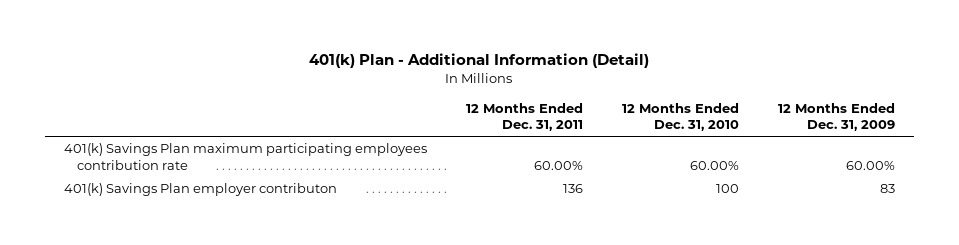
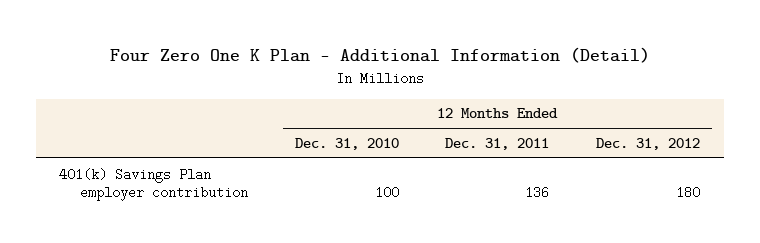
- 401(k) Plan - Additional Information (Detail)
+ Four Zero One K Plan - Additional Information (Detail)
- | 12 Months Ended Dec. 31, 2011 | 12 Months Ended Dec. 31, 2010 | 12 Months Ended Dec. 31, 2009
+ | 12 Months Ended Dec. 31, 2010 | 12 Months Ended Dec. 31, 2011 | 12 Months Ended Dec. 31, 2012
- 401(k) Savings Plan maximum participating employees contribution rate | 60.00% | 60.00% | 60.00%
- 401(k) Savings Plan employer contributon | 136 | 100 | 83
+ 401(k) Savings Plan employer contribution | 100 | 136 | 180

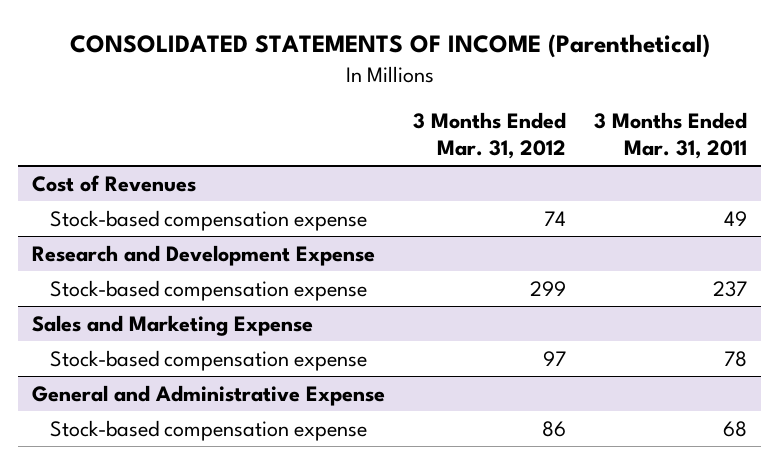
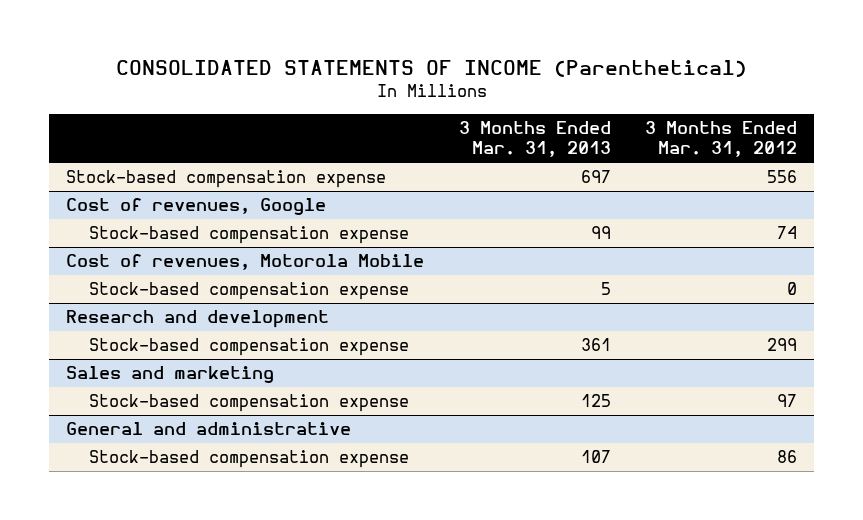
- | 3 Months Ended Mar. 31, 2012 | 3 Months Ended Mar. 31, 2011
+ | 3 Months Ended Mar. 31, 2013 | 3 Months Ended Mar. 31, 2012
- Cost of Revenues
+ Stock-based compensation expense | 697 | 556
+ Cost of revenues, Google
- Research and Development Expense
+ Cost of revenues, Motorola Mobile
+ Stock-based compensation expense | 5 | 0
+ Research and development
- Sales and Marketing Expense
+ Sales and marketing
- General and Administrative Expense
+ General and administrative

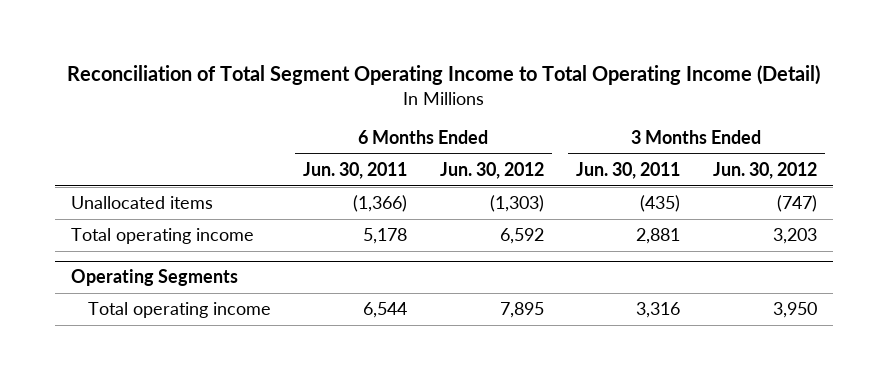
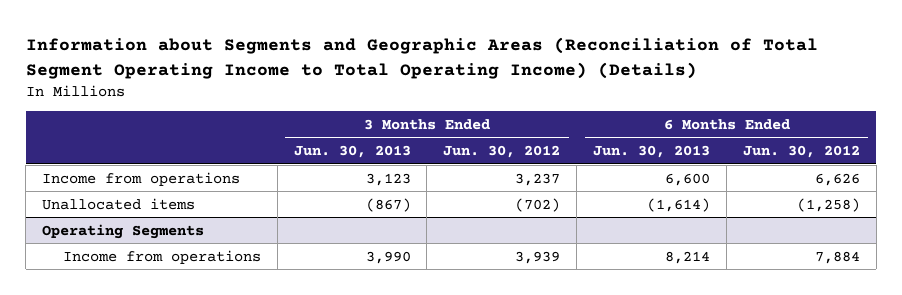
- Reconciliation of Total Segment Operating Income to Total Operating Income (Detail)
+ Information about Segments and Geographic Areas (Reconciliation of Total Segment Operating Income to Total Operating Income) (Details)
- | 6 Months Ended Jun. 30, 2011 | 6 Months Ended Jun. 30, 2012 | 3 Months Ended Jun. 30, 2011 | 3 Months Ended Jun. 30, 2012
+ | 3 Months Ended Jun. 30, 2013 | 3 Months Ended Jun. 30, 2012 | 6 Months Ended Jun. 30, 2013 | 6 Months Ended Jun. 30, 2012
- Unallocated items | (1,366) | (1,303) | (435) | (747)
- Total operating income | 5,178 | 6,592 | 2,881 | 3,203
+ Income from operations | 3,123 | 3,237 | 6,600 | 6,626
+ Unallocated items | (867) | (702) | (1,614) | (1,258)
@ Operating Segments
- Total operating income | 6,544 | 7,895 | 3,316 | 3,950
+ Income from operations | 3,990 | 3,939 | 8,214 | 7,884

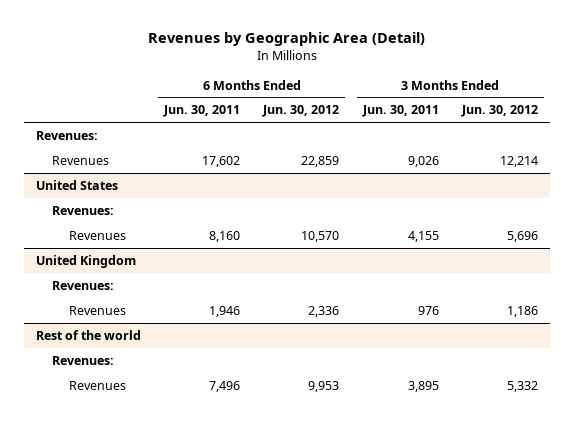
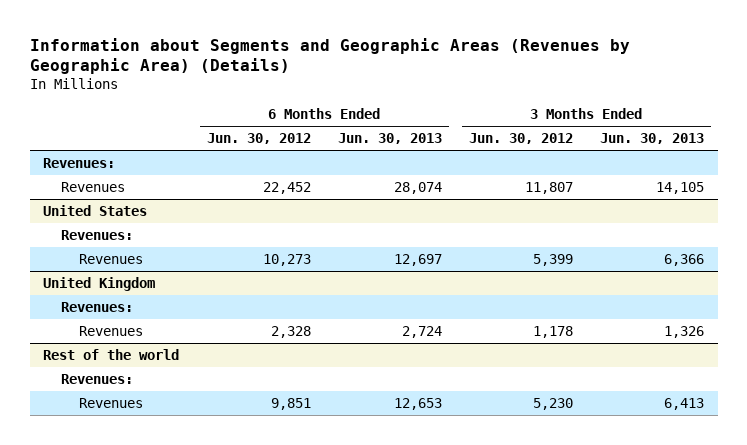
- Revenues by Geographic Area (Detail)
+ Information about Segments and Geographic Areas (Revenues by Geographic Area) (Details)
- | 6 Months Ended Jun. 30, 2011 | 6 Months Ended Jun. 30, 2012 | 3 Months Ended Jun. 30, 2011 | 3 Months Ended Jun. 30, 2012
+ | 6 Months Ended Jun. 30, 2012 | 6 Months Ended Jun. 30, 2013 | 3 Months Ended Jun. 30, 2012 | 3 Months Ended Jun. 30, 2013
- Revenues | 17,602 | 22,859 | 9,026 | 12,214
+ Revenues | 22,452 | 28,074 | 11,807 | 14,105
@ United States
- Revenues | 8,160 | 10,570 | 4,155 | 5,696
+ Revenues | 10,273 | 12,697 | 5,399 | 6,366
@ United Kingdom
- Revenues | 1,946 | 2,336 | 976 | 1,186
+ Revenues | 2,328 | 2,724 | 1,178 | 1,326
@ Rest of the world
- Revenues | 7,496 | 9,953 | 3,895 | 5,332
+ Revenues | 9,851 | 12,653 | 5,230 | 6,413

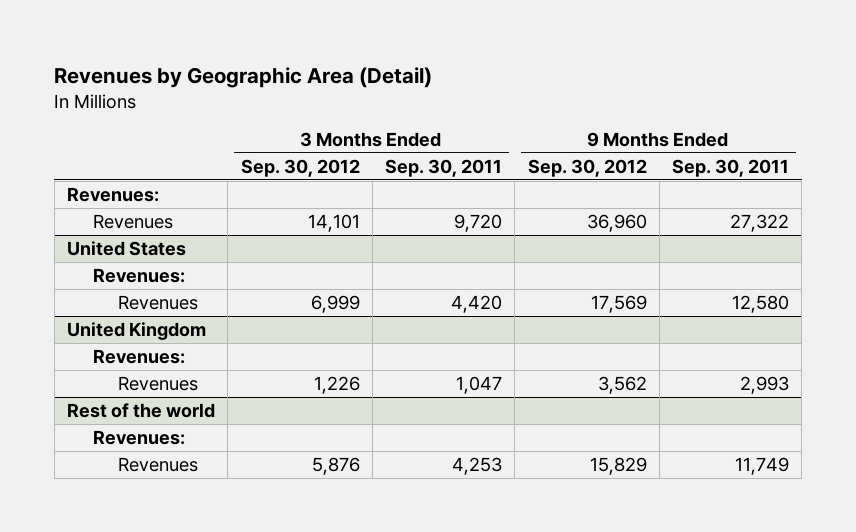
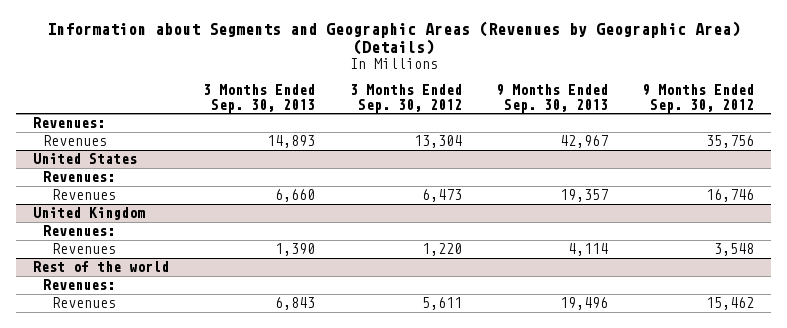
- Revenues by Geographic Area (Detail)
+ Information about Segments and Geographic Areas (Revenues by Geographic Area) (Details)
- | 3 Months Ended Sep. 30, 2012 | 3 Months Ended Sep. 30, 2011 | 9 Months Ended Sep. 30, 2012 | 9 Months Ended Sep. 30, 2011
+ | 3 Months Ended Sep. 30, 2013 | 3 Months Ended Sep. 30, 2012 | 9 Months Ended Sep. 30, 2013 | 9 Months Ended Sep. 30, 2012
- Revenues | 14,101 | 9,720 | 36,960 | 27,322
+ Revenues | 14,893 | 13,304 | 42,967 | 35,756
@ United States
- Revenues | 6,999 | 4,420 | 17,569 | 12,580
+ Revenues | 6,660 | 6,473 | 19,357 | 16,746
@ United Kingdom
- Revenues | 1,226 | 1,047 | 3,562 | 2,993
+ Revenues | 1,390 | 1,220 | 4,114 | 3,548
@ Rest of the world
- Revenues | 5,876 | 4,253 | 15,829 | 11,749
+ Revenues | 6,843 | 5,611 | 19,496 | 15,462

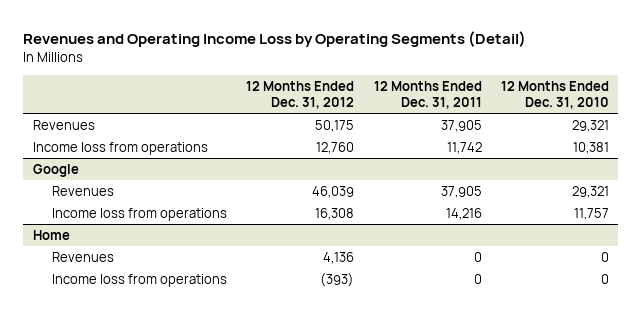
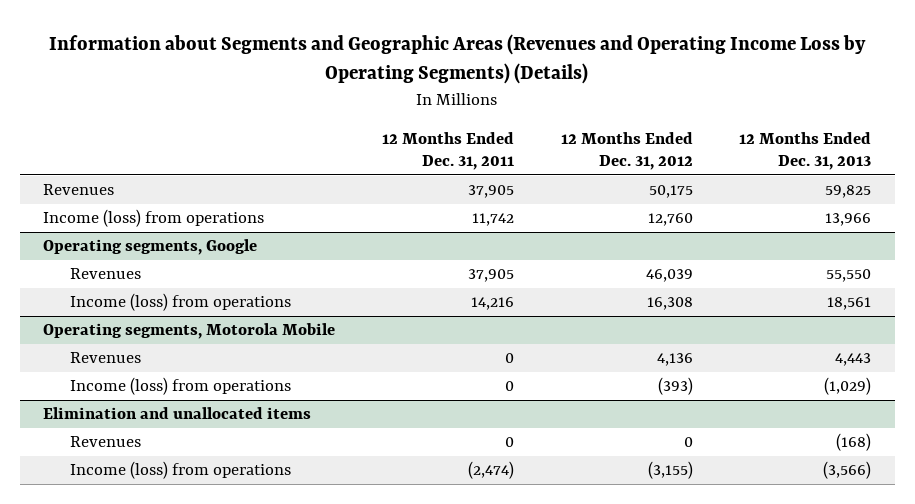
- Revenues and Operating Income Loss by Operating Segments (Detail)
+ Information about Segments and Geographic Areas (Revenues and Operating Income Loss by Operating Segments) (Details)
- | 12 Months Ended Dec. 31, 2012 | 12 Months Ended Dec. 31, 2011 | 12 Months Ended Dec. 31, 2010
+ | 12 Months Ended Dec. 31, 2011 | 12 Months Ended Dec. 31, 2012 | 12 Months Ended Dec. 31, 2013
- Income loss from operations | 12,760 | 11,742 | 10,381
- Google
+ Income (loss) from operations | 11,742 | 12,760 | 13,966
+ Operating segments, Google
- Income loss from operations | 16,308 | 14,216 | 11,757
- Home
+ Income (loss) from operations | 14,216 | 16,308 | 18,561
+ Operating segments, Motorola Mobile
- Income loss from operations | (393) | 0 | 0
+ Income (loss) from operations | 0 | (393) | (1,029)
+ Elimination and unallocated items
+ Revenues | 0 | 0 | (168)
+ Income (loss) from operations | (2,474) | (3,155) | (3,566)

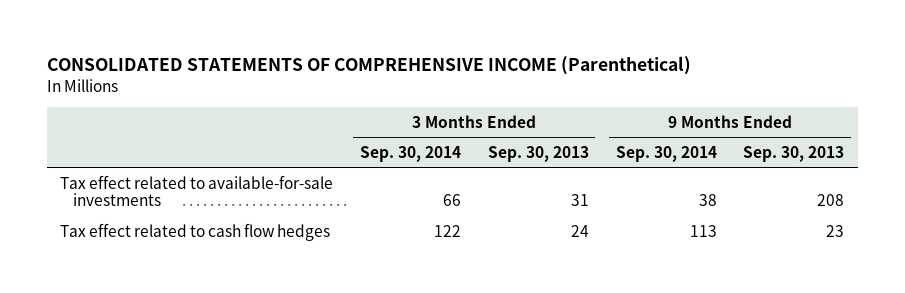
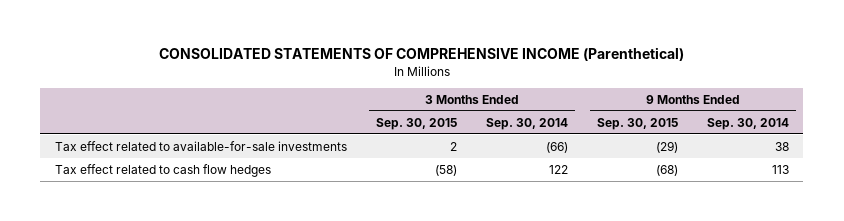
- | 3 Months Ended Sep. 30, 2014 | 3 Months Ended Sep. 30, 2013 | 9 Months Ended Sep. 30, 2014 | 9 Months Ended Sep. 30, 2013
+ | 3 Months Ended Sep. 30, 2015 | 3 Months Ended Sep. 30, 2014 | 9 Months Ended Sep. 30, 2015 | 9 Months Ended Sep. 30, 2014
- Tax effect related to available-for-sale investments | 66 | 31 | 38 | 208
+ Tax effect related to available-for-sale investments | 2 | (66) | (29) | 38

